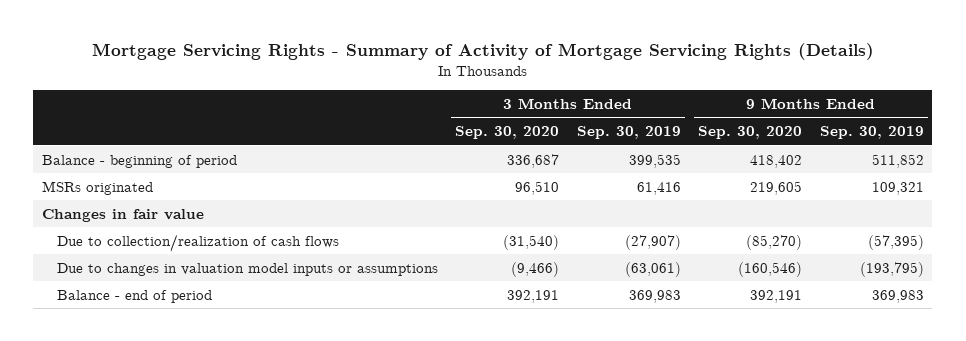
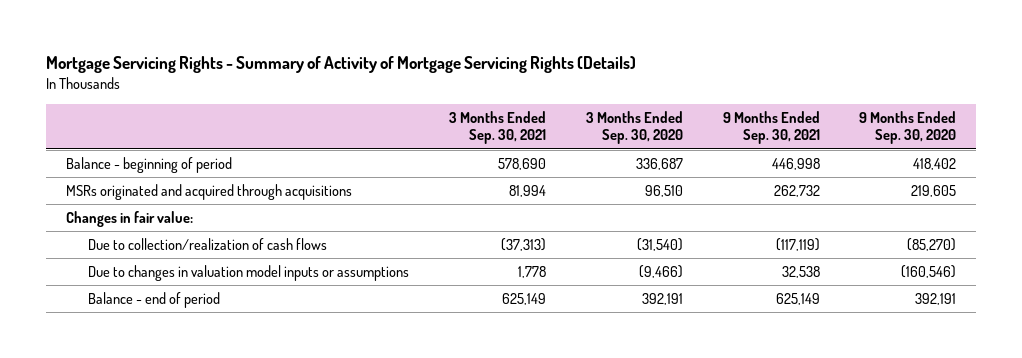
- | 3 Months Ended Sep. 30, 2020 | 3 Months Ended Sep. 30, 2019 | 9 Months Ended Sep. 30, 2020 | 9 Months Ended Sep. 30, 2019
+ | 3 Months Ended Sep. 30, 2021 | 3 Months Ended Sep. 30, 2020 | 9 Months Ended Sep. 30, 2021 | 9 Months Ended Sep. 30, 2020
- MSRs originated | 96,510 | 61,416 | 219,605 | 109,321
- Changes in fair value
+ MSRs originated and acquired through acquisitions | 81,994 | 96,510 | 262,732 | 219,605
+ Changes in fair value:

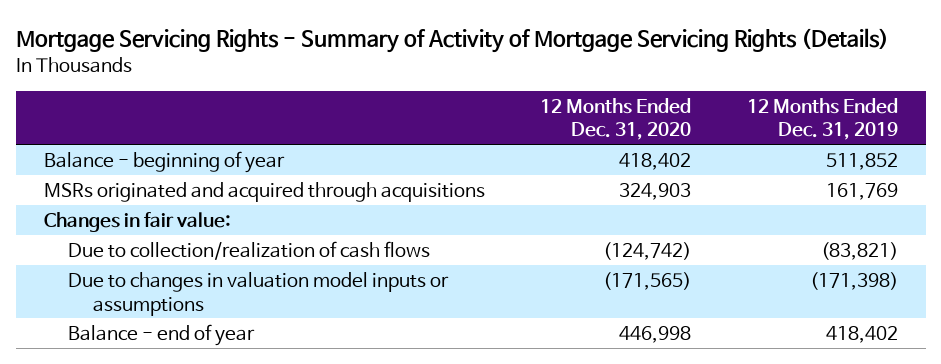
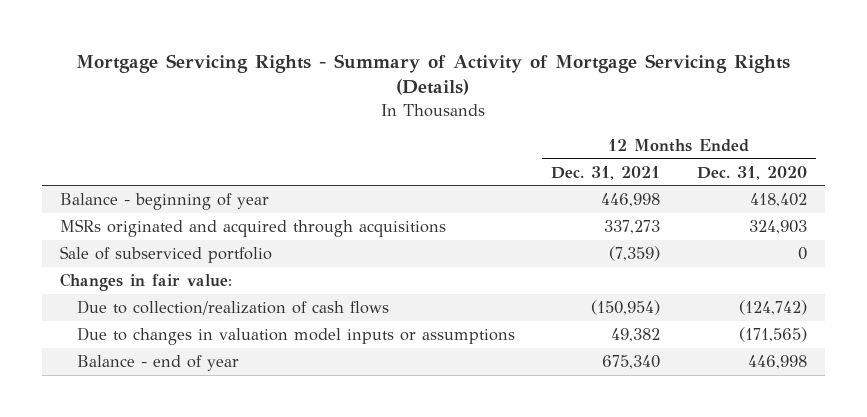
- | 12 Months Ended Dec. 31, 2020 | 12 Months Ended Dec. 31, 2019
+ | 12 Months Ended Dec. 31, 2021 | 12 Months Ended Dec. 31, 2020
+ Sale of subserviced portfolio | (7,359) | 0

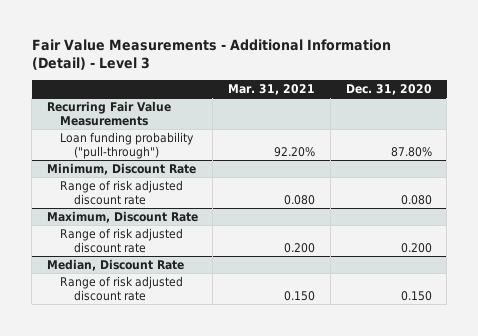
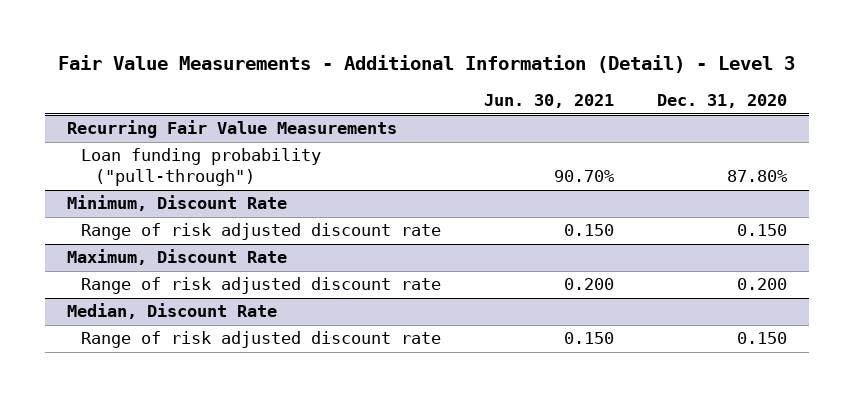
- | Mar. 31, 2021 | Dec. 31, 2020
+ | Jun. 30, 2021 | Dec. 31, 2020
@ Minimum, Discount Rate
- Range of risk adjusted discount rate | 0.080 | 0.080
+ Range of risk adjusted discount rate | 0.150 | 0.150

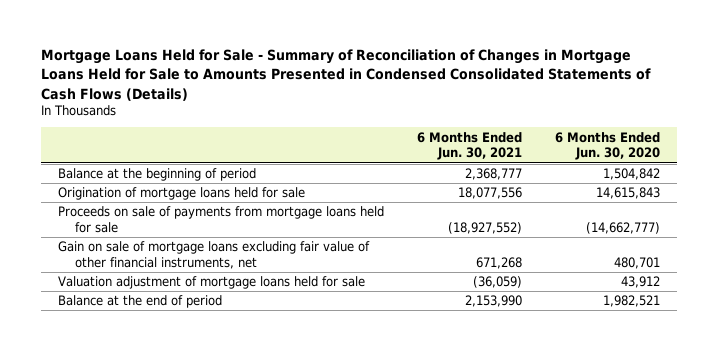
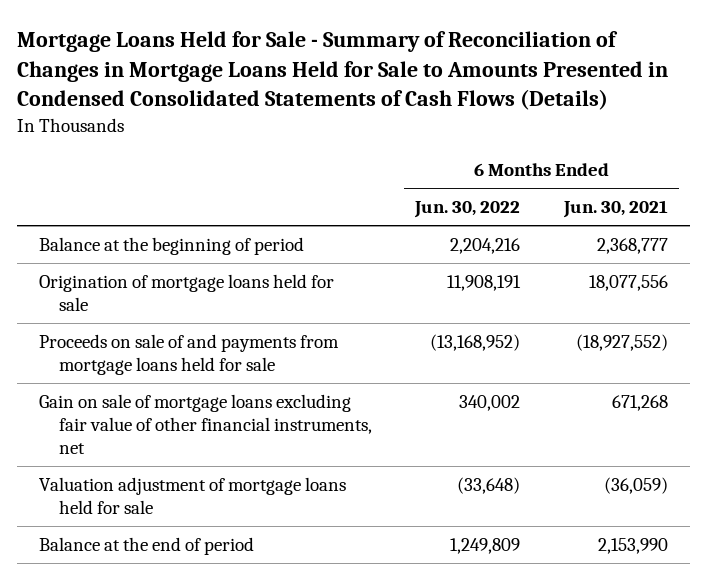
- | 6 Months Ended Jun. 30, 2021 | 6 Months Ended Jun. 30, 2020
+ | 6 Months Ended Jun. 30, 2022 | 6 Months Ended Jun. 30, 2021
- Proceeds on sale of payments from mortgage loans held for sale | (18,927,552) | (14,662,777)
+ Proceeds on sale of and payments from mortgage loans held for sale | (13,168,952) | (18,927,552)

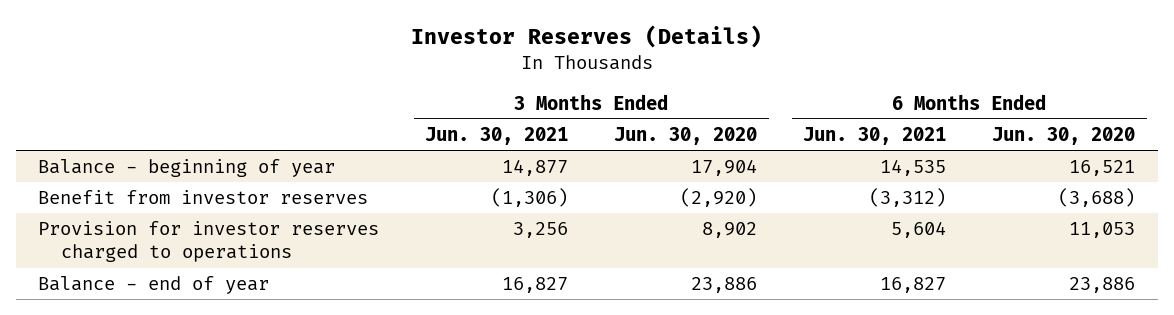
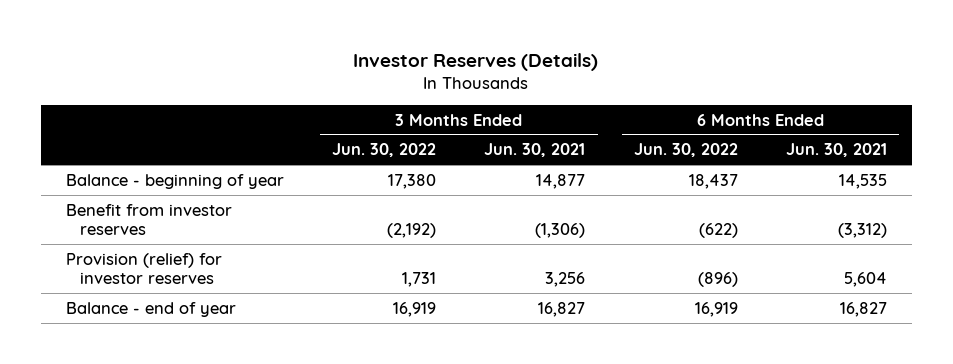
- | 3 Months Ended Jun. 30, 2021 | 3 Months Ended Jun. 30, 2020 | 6 Months Ended Jun. 30, 2021 | 6 Months Ended Jun. 30, 2020
+ | 3 Months Ended Jun. 30, 2022 | 3 Months Ended Jun. 30, 2021 | 6 Months Ended Jun. 30, 2022 | 6 Months Ended Jun. 30, 2021
- Provision for investor reserves charged to operations | 3,256 | 8,902 | 5,604 | 11,053
+ Provision (relief) for investor reserves | 1,731 | 3,256 | (896) | 5,604

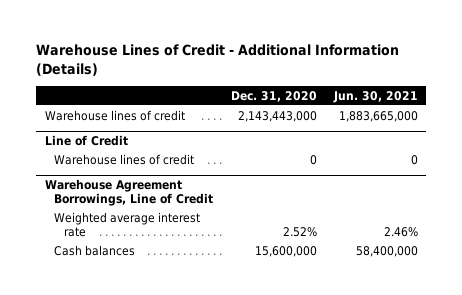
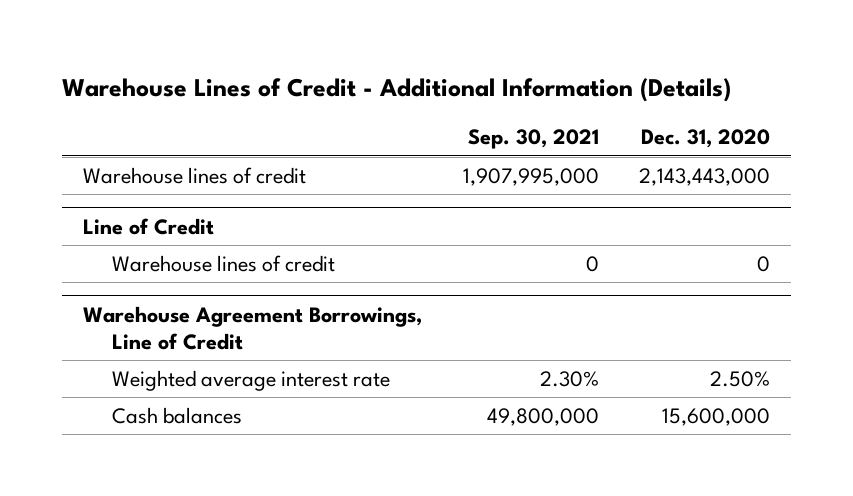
- | Dec. 31, 2020 | Jun. 30, 2021
+ | Sep. 30, 2021 | Dec. 31, 2020
@ Warehouse Agreement Borrowings, Line of Credit
- Weighted average interest rate | 2.52% | 2.46%
+ Weighted average interest rate | 2.30% | 2.50%

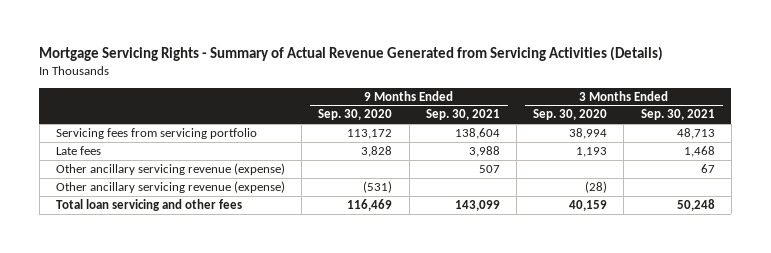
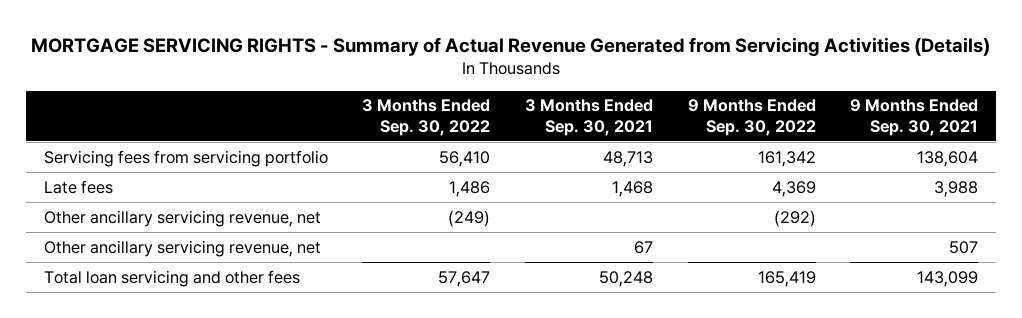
- Mortgage Servicing Rights - Summary of Actual Revenue Generated from Servicing Activities (Details)
+ MORTGAGE SERVICING RIGHTS - Summary of Actual Revenue Generated from Servicing Activities (Details)
- | 9 Months Ended Sep. 30, 2020 | 9 Months Ended Sep. 30, 2021 | 3 Months Ended Sep. 30, 2020 | 3 Months Ended Sep. 30, 2021
+ | 3 Months Ended Sep. 30, 2022 | 3 Months Ended Sep. 30, 2021 | 9 Months Ended Sep. 30, 2022 | 9 Months Ended Sep. 30, 2021
- Other ancillary servicing revenue (expense) | | 507 | | 67
- Other ancillary servicing revenue (expense) | (531) | | (28) |
+ Other ancillary servicing revenue, net | (249) | | (292) |
+ Other ancillary servicing revenue, net | | 67 | | 507

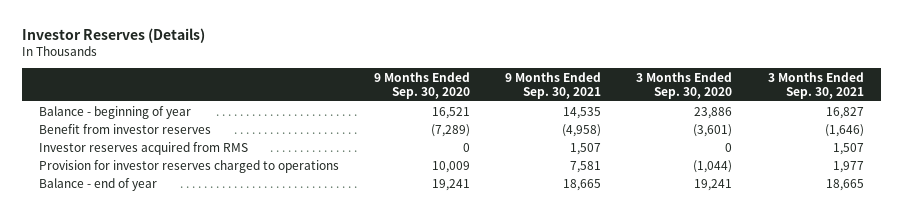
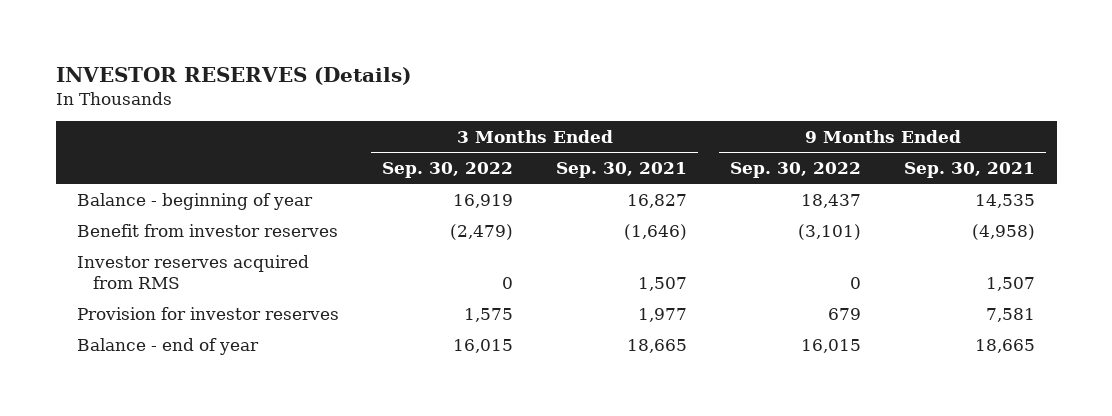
- Investor Reserves (Details)
+ INVESTOR RESERVES (Details)
- | 9 Months Ended Sep. 30, 2020 | 9 Months Ended Sep. 30, 2021 | 3 Months Ended Sep. 30, 2020 | 3 Months Ended Sep. 30, 2021
+ | 3 Months Ended Sep. 30, 2022 | 3 Months Ended Sep. 30, 2021 | 9 Months Ended Sep. 30, 2022 | 9 Months Ended Sep. 30, 2021
- Provision for investor reserves charged to operations | 10,009 | 7,581 | (1,044) | 1,977
+ Provision for investor reserves | 1,575 | 1,977 | 679 | 7,581

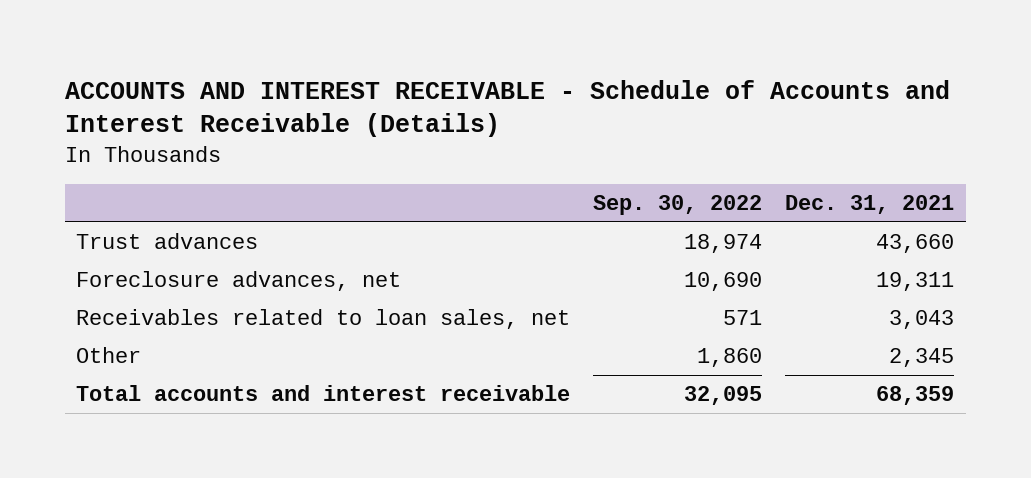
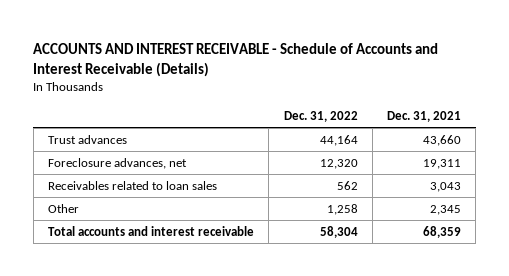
- | Sep. 30, 2022 | Dec. 31, 2021
+ | Dec. 31, 2022 | Dec. 31, 2021
- Receivables related to loan sales, net | 571 | 3,043
+ Receivables related to loan sales | 562 | 3,043

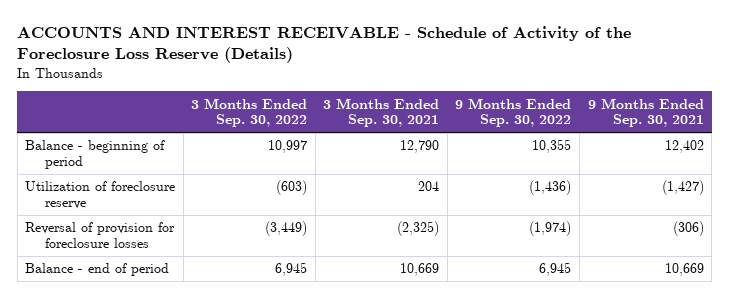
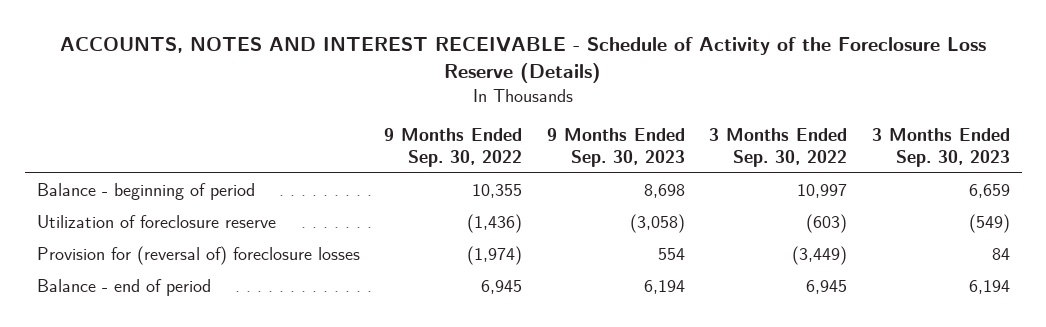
- ACCOUNTS AND INTEREST RECEIVABLE - Schedule of Activity of the Foreclosure Loss Reserve (Details)
+ ACCOUNTS, NOTES AND INTEREST RECEIVABLE - Schedule of Activity of the Foreclosure Loss Reserve (Details)
- | 3 Months Ended Sep. 30, 2022 | 3 Months Ended Sep. 30, 2021 | 9 Months Ended Sep. 30, 2022 | 9 Months Ended Sep. 30, 2021
+ | 9 Months Ended Sep. 30, 2022 | 9 Months Ended Sep. 30, 2023 | 3 Months Ended Sep. 30, 2022 | 3 Months Ended Sep. 30, 2023
- Reversal of provision for foreclosure losses | (3,449) | (2,325) | (1,974) | (306)
+ Provision for (reversal of) foreclosure losses | (1,974) | 554 | (3,449) | 84

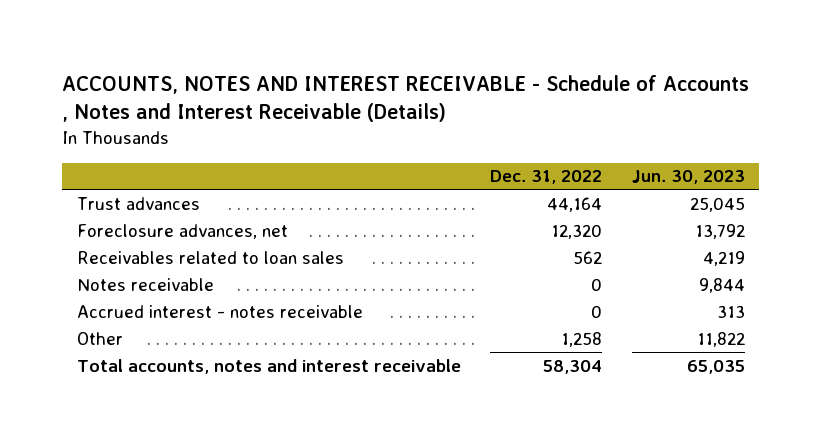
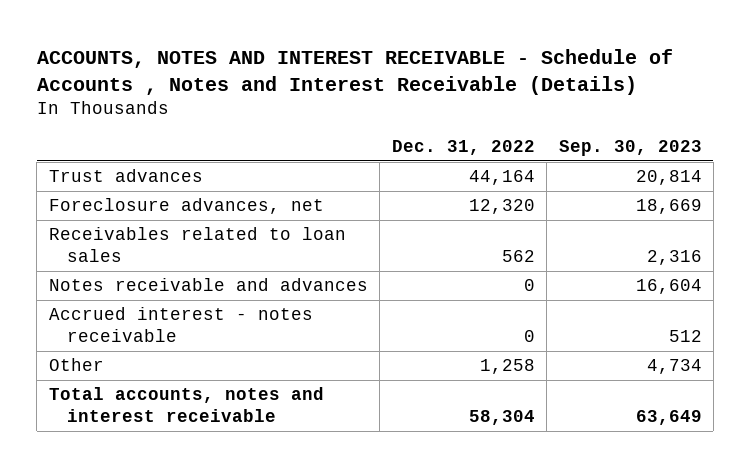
- | Dec. 31, 2022 | Jun. 30, 2023
+ | Dec. 31, 2022 | Sep. 30, 2023
- Notes receivable | 0 | 9,844
+ Notes receivable and advances | 0 | 16,604

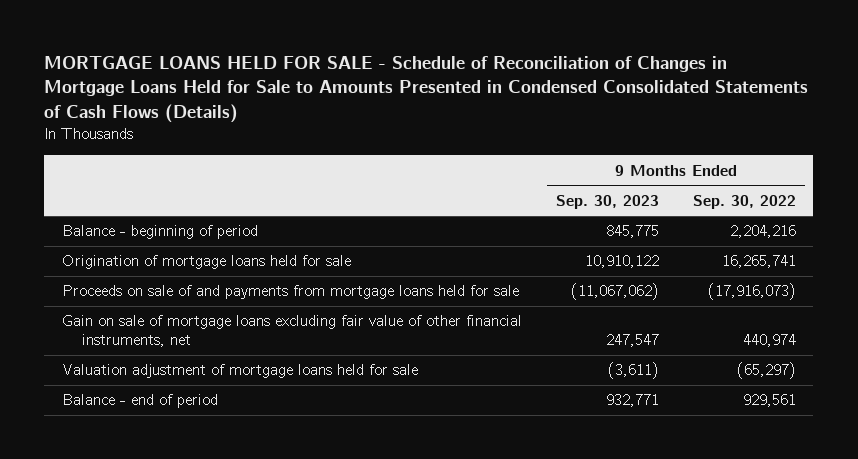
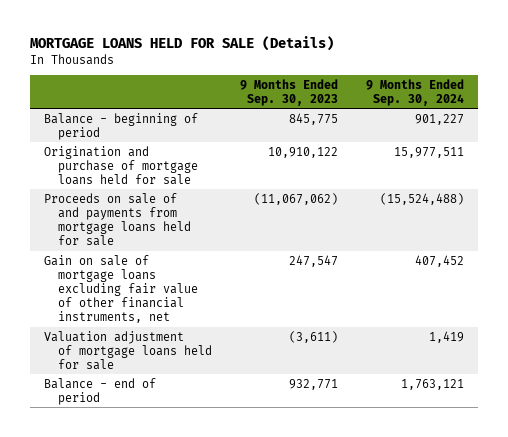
- MORTGAGE LOANS HELD FOR SALE - Schedule of Reconciliation of Changes in Mortgage Loans Held for Sale to Amounts Presented in Condensed Consolidated Statements of Cash Flows (Details)
+ MORTGAGE LOANS HELD FOR SALE (Details)
- | 9 Months Ended Sep. 30, 2023 | 9 Months Ended Sep. 30, 2022
+ | 9 Months Ended Sep. 30, 2023 | 9 Months Ended Sep. 30, 2024
- Origination of mortgage loans held for sale | 10,910,122 | 16,265,741
+ Origination and purchase of mortgage loans held for sale | 10,910,122 | 15,977,511

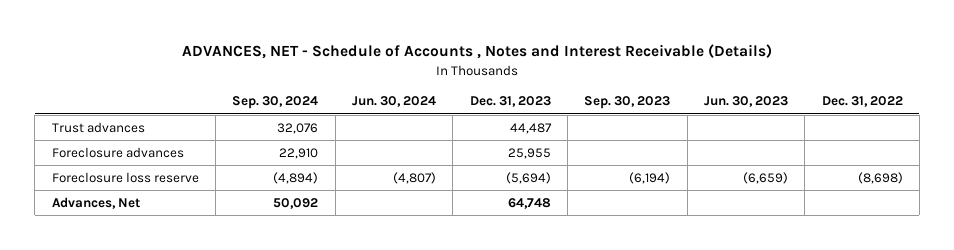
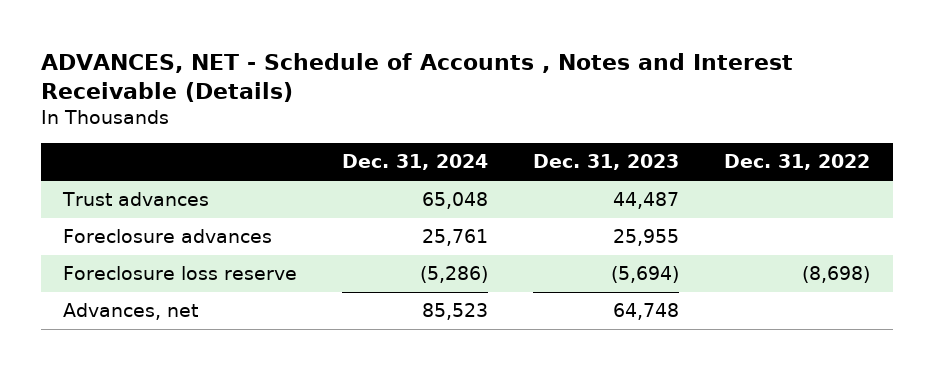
- | Sep. 30, 2024 | Jun. 30, 2024 | Dec. 31, 2023 | Sep. 30, 2023 | Jun. 30, 2023 | Dec. 31, 2022
+ | Dec. 31, 2024 | Dec. 31, 2023 | Dec. 31, 2022
- Advances, Net | 50,092 | | 64,748 | | |
+ Advances, net | 85,523 | 64,748 |

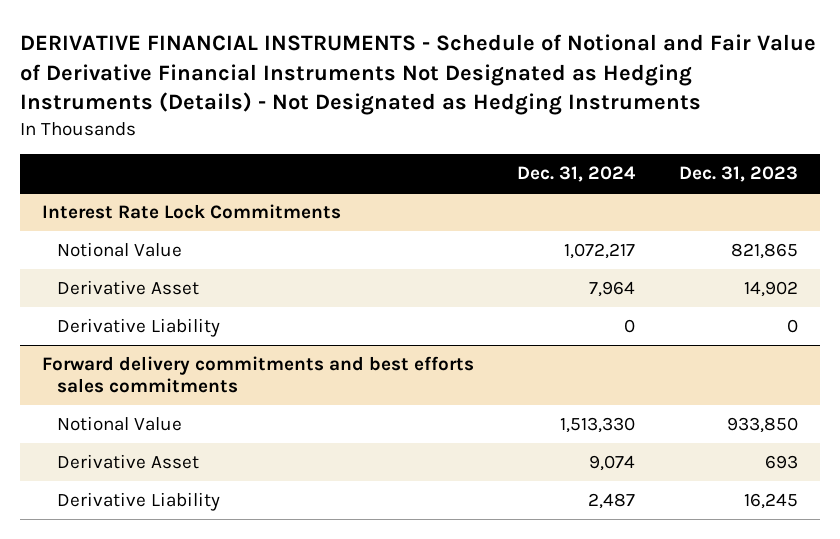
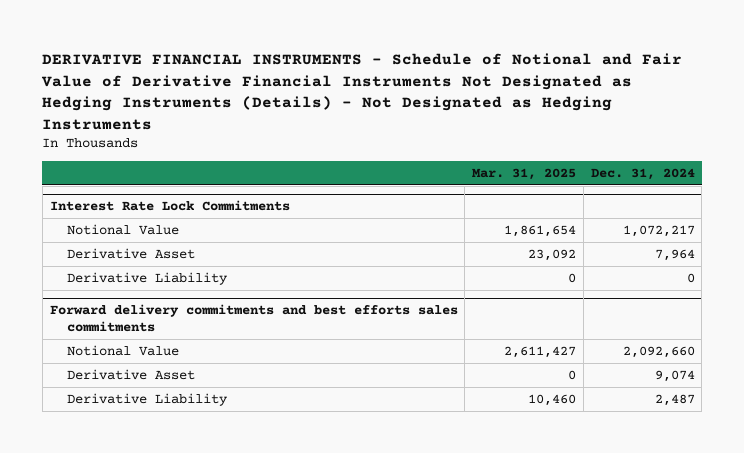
- | Dec. 31, 2024 | Dec. 31, 2023
+ | Mar. 31, 2025 | Dec. 31, 2024
@ Forward delivery commitments and best efforts sales commitments
- Notional Value | 1,513,330 | 933,850
+ Notional Value | 2,611,427 | 2,092,660

